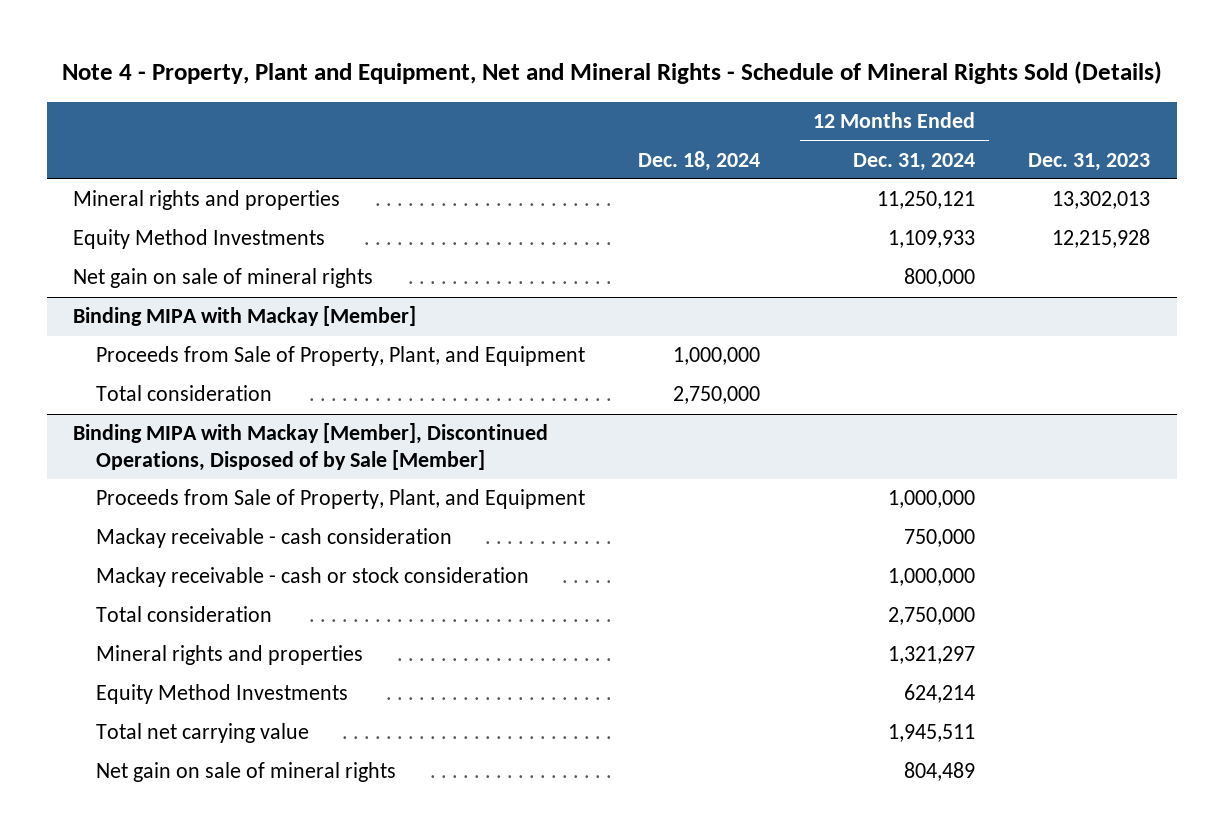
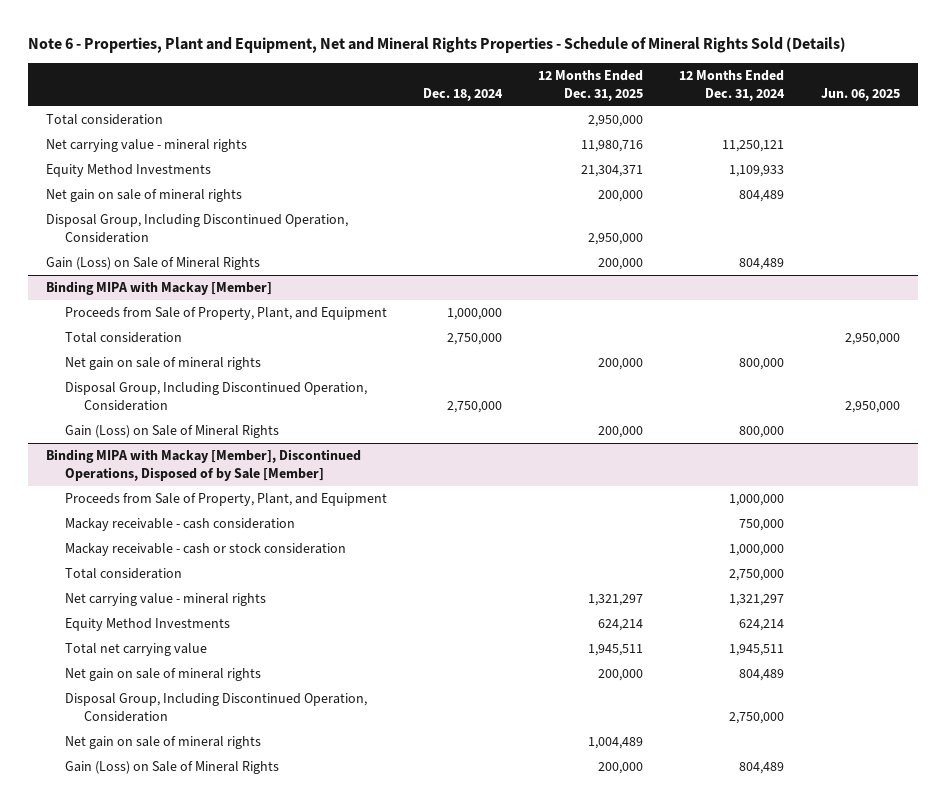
- Note 4 - Property, Plant and Equipment, Net and Mineral Rights - Schedule of Mineral Rights Sold (Details)
+ Note 6 - Properties, Plant and Equipment, Net and Mineral Rights Properties - Schedule of Mineral Rights Sold (Details)
- | Dec. 18, 2024 | 12 Months Ended Dec. 31, 2024 | Dec. 31, 2023
+ | Dec. 18, 2024 | 12 Months Ended Dec. 31, 2025 | 12 Months Ended Dec. 31, 2024 | Jun. 06, 2025
- Mineral rights and properties | | 11,250,121 | 13,302,013
+ Total consideration | | 2,950,000 | |
+ Net carrying value - mineral rights | | 11,980,716 | 11,250,121 |
- Net gain on sale of mineral rights | | 800,000 |
+ Net gain on sale of mineral rights | | 200,000 | 804,489 |
+ Disposal Group, Including Discontinued Operation, Consideration | | 2,950,000 | |
+ Gain (Loss) on Sale of Mineral Rights | | 200,000 | 804,489 |
@ Binding MIPA with Mackay [Member]
+ Net gain on sale of mineral rights | | 200,000 | 800,000 |
+ Disposal Group, Including Discontinued Operation, Consideration | 2,750,000 | | | 2,950,000
+ Gain (Loss) on Sale of Mineral Rights | | 200,000 | 800,000 |
@ Binding MIPA with Mackay [Member], Discontinued Operations, Disposed of by Sale [Member]
- Mineral rights and properties | | 1,321,297 |
+ Net carrying value - mineral rights | | 1,321,297 | 1,321,297 |
+ Disposal Group, Including Discontinued Operation, Consideration | | | 2,750,000 |
+ Net gain on sale of mineral rights | | 1,004,489 | |
+ Gain (Loss) on Sale of Mineral Rights | | 200,000 | 804,489 |

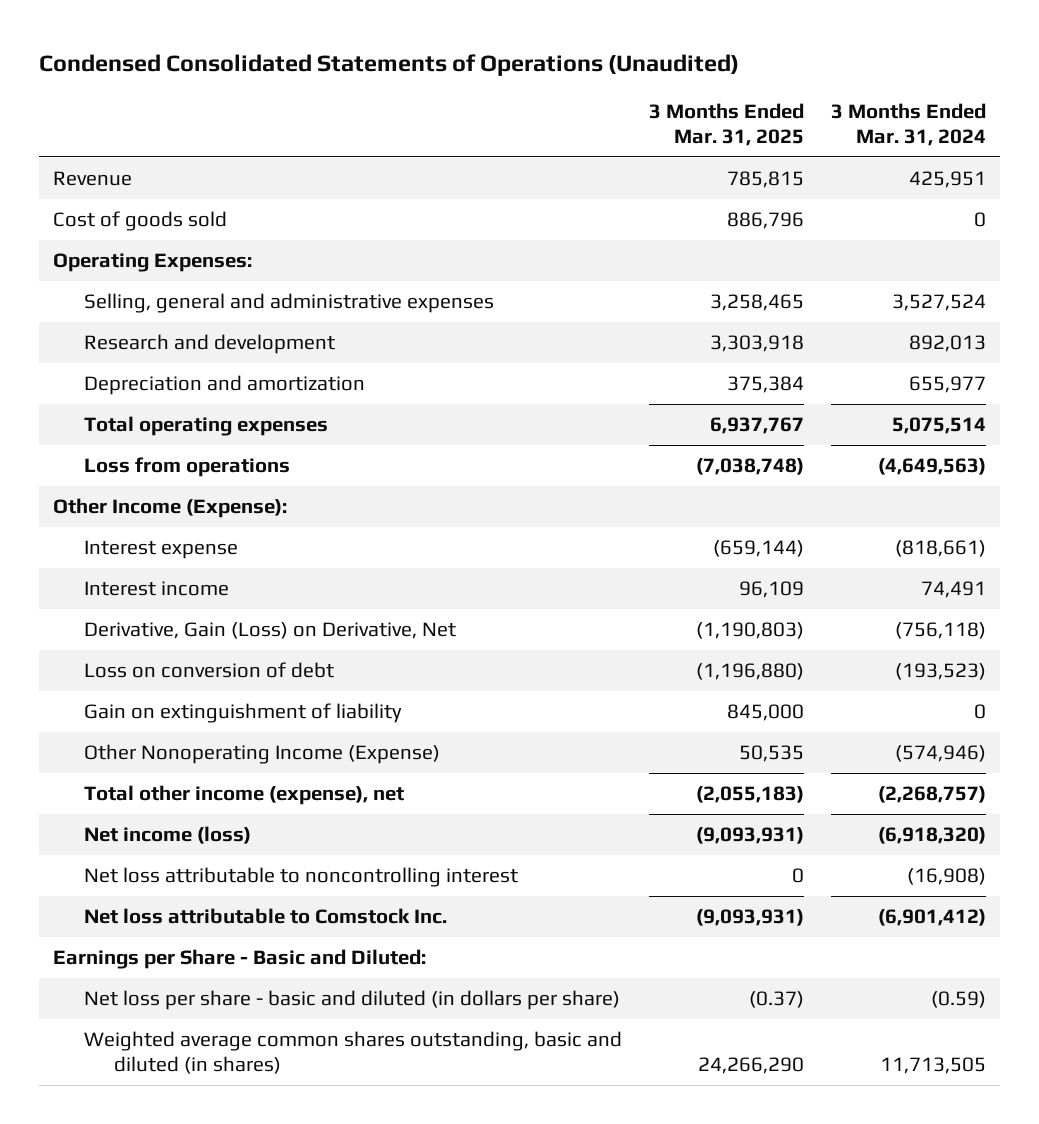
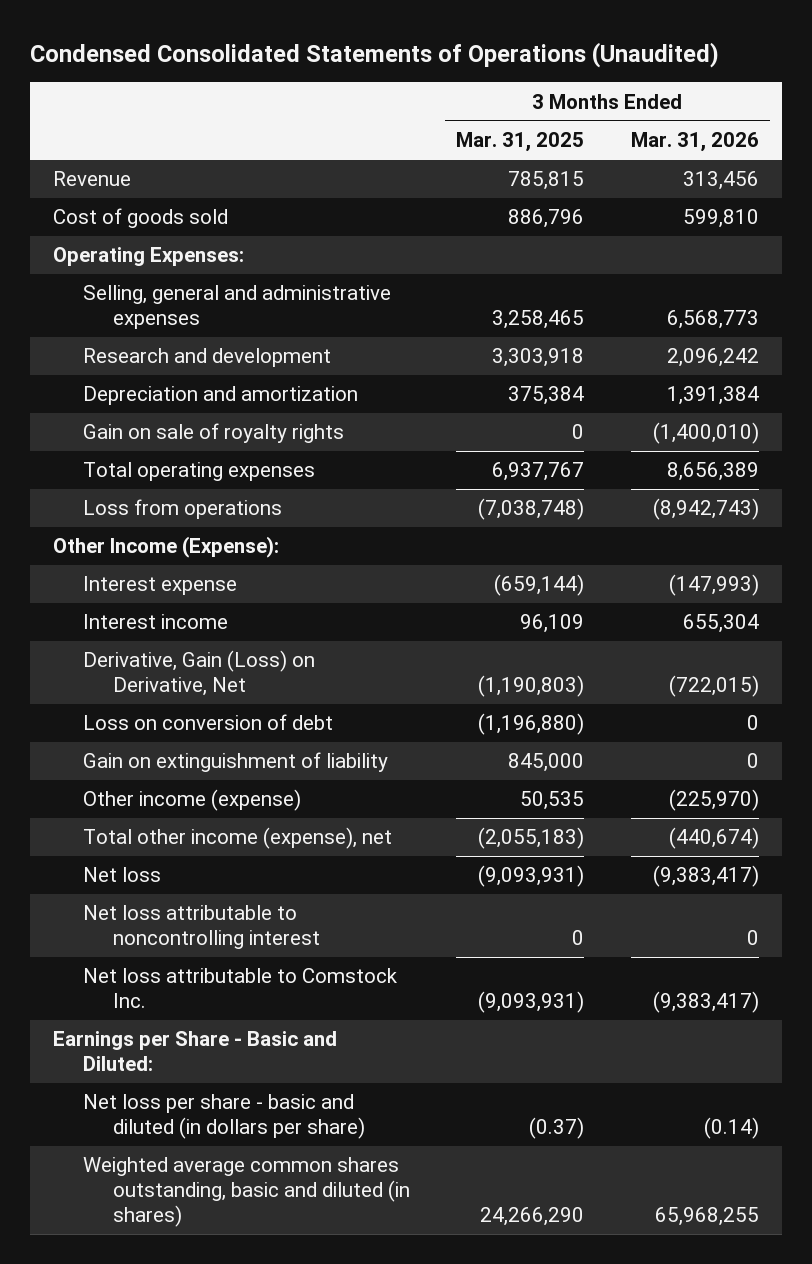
- | 3 Months Ended Mar. 31, 2025 | 3 Months Ended Mar. 31, 2024
+ | 3 Months Ended Mar. 31, 2025 | 3 Months Ended Mar. 31, 2026
+ Gain on sale of royalty rights | 0 | (1,400,010)
- Other Nonoperating Income (Expense) | 50,535 | (574,946)
+ Other income (expense) | 50,535 | (225,970)
- Net income (loss) | (9,093,931) | (6,918,320)
+ Net loss | (9,093,931) | (9,383,417)

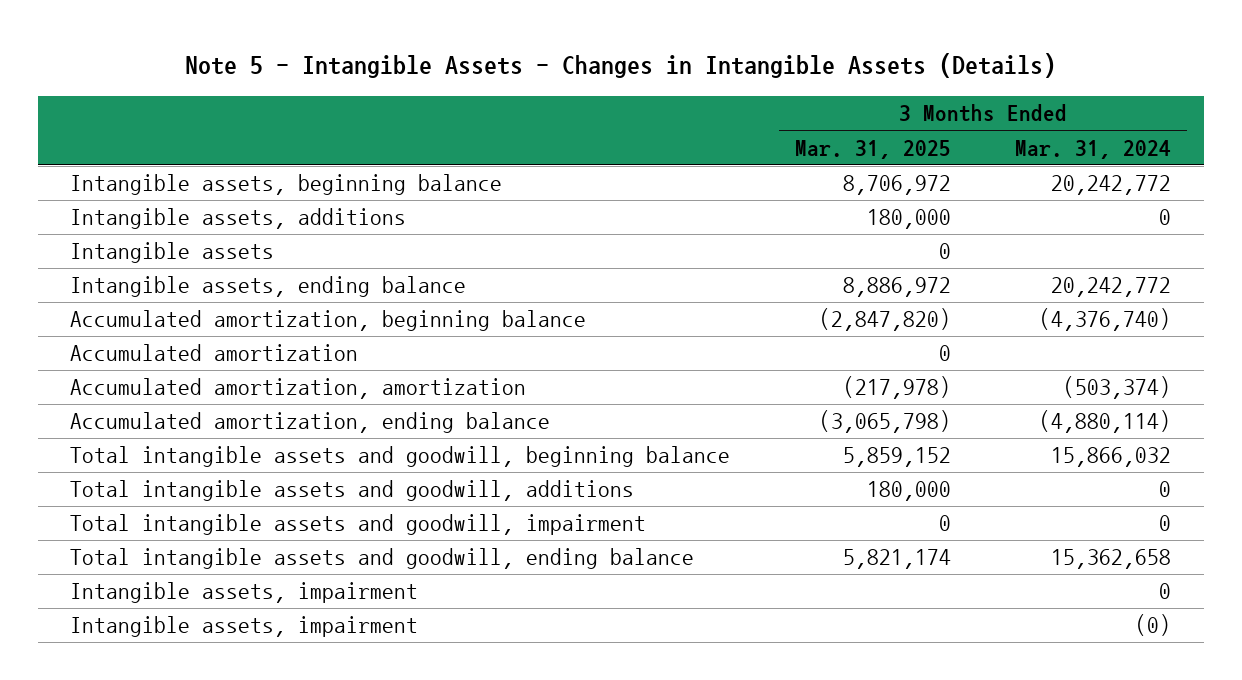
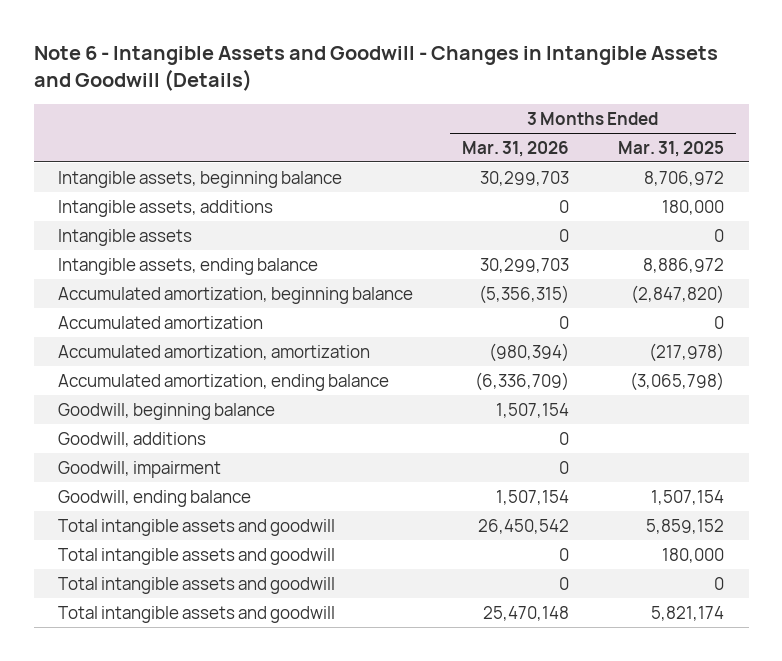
- Note 5 - Intangible Assets - Changes in Intangible Assets (Details)
+ Note 6 - Intangible Assets and Goodwill - Changes in Intangible Assets and Goodwill (Details)
- | 3 Months Ended Mar. 31, 2025 | 3 Months Ended Mar. 31, 2024
+ | 3 Months Ended Mar. 31, 2026 | 3 Months Ended Mar. 31, 2025
- Total intangible assets and goodwill, beginning balance | 5,859,152 | 15,866,032
- Total intangible assets and goodwill, additions | 180,000 | 0
- Total intangible assets and goodwill, impairment | 0 | 0
- Total intangible assets and goodwill, ending balance | 5,821,174 | 15,362,658
- Intangible assets, impairment | | 0
- Intangible assets, impairment | | (0)
+ Goodwill, beginning balance | 1,507,154 |
+ Goodwill, additions | 0 |
+ Goodwill, impairment | 0 |
+ Goodwill, ending balance | 1,507,154 | 1,507,154
+ Total intangible assets and goodwill | 26,450,542 | 5,859,152
+ Total intangible assets and goodwill | 0 | 180,000
+ Total intangible assets and goodwill | 0 | 0
+ Total intangible assets and goodwill | 25,470,148 | 5,821,174

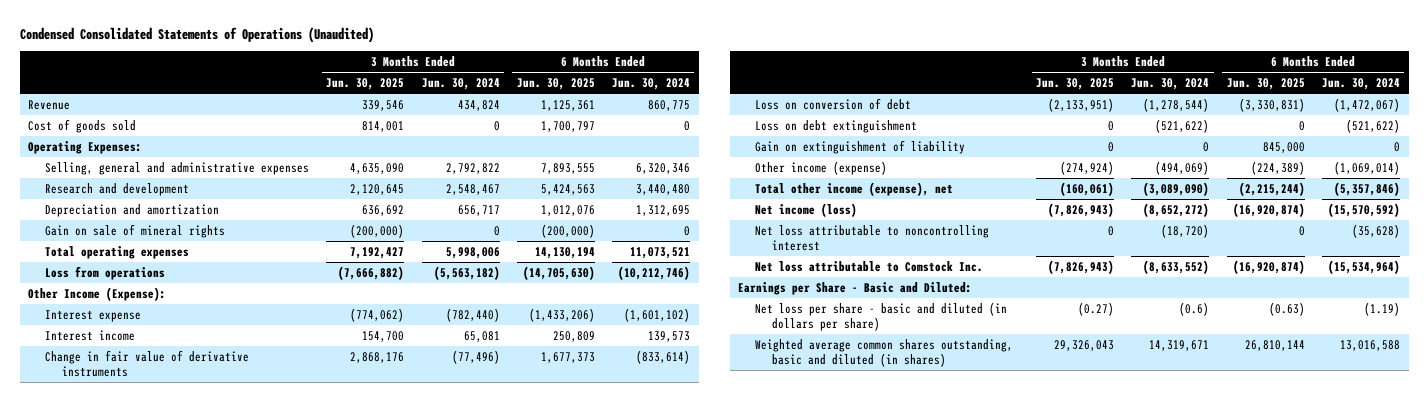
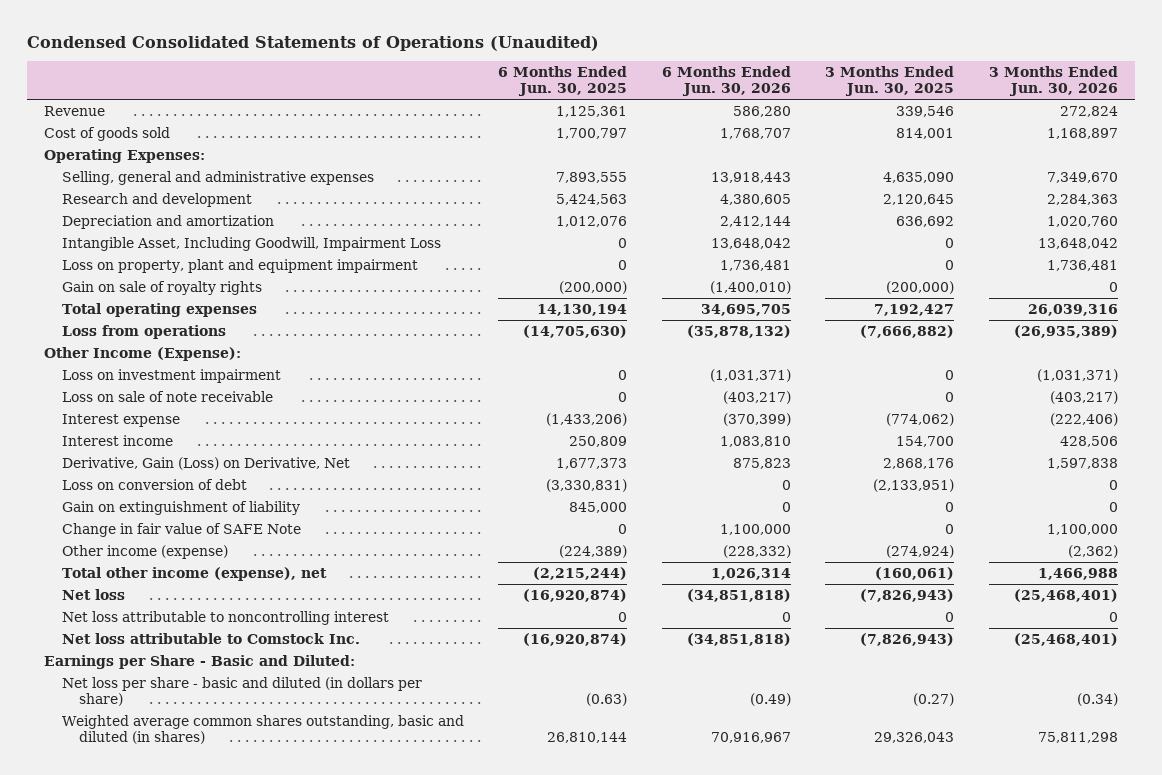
- | 3 Months Ended Jun. 30, 2025 | 3 Months Ended Jun. 30, 2024 | 6 Months Ended Jun. 30, 2025 | 6 Months Ended Jun. 30, 2024
+ | 6 Months Ended Jun. 30, 2025 | 6 Months Ended Jun. 30, 2026 | 3 Months Ended Jun. 30, 2025 | 3 Months Ended Jun. 30, 2026
- Gain on sale of mineral rights | (200,000) | 0 | (200,000) | 0
+ Intangible Asset, Including Goodwill, Impairment Loss | 0 | 13,648,042 | 0 | 13,648,042
+ Loss on property, plant and equipment impairment | 0 | 1,736,481 | 0 | 1,736,481
+ Gain on sale of royalty rights | (200,000) | (1,400,010) | (200,000) | 0
+ Loss on investment impairment | 0 | (1,031,371) | 0 | (1,031,371)
+ Loss on sale of note receivable | 0 | (403,217) | 0 | (403,217)
- Change in fair value of derivative instruments | 2,868,176 | (77,496) | 1,677,373 | (833,614)
+ Derivative, Gain (Loss) on Derivative, Net | 1,677,373 | 875,823 | 2,868,176 | 1,597,838
- Loss on debt extinguishment | 0 | (521,622) | 0 | (521,622)
+ Change in fair value of SAFE Note | 0 | 1,100,000 | 0 | 1,100,000
- Net income (loss) | (7,826,943) | (8,652,272) | (16,920,874) | (15,570,592)
+ Net loss | (16,920,874) | (34,851,818) | (7,826,943) | (25,468,401)

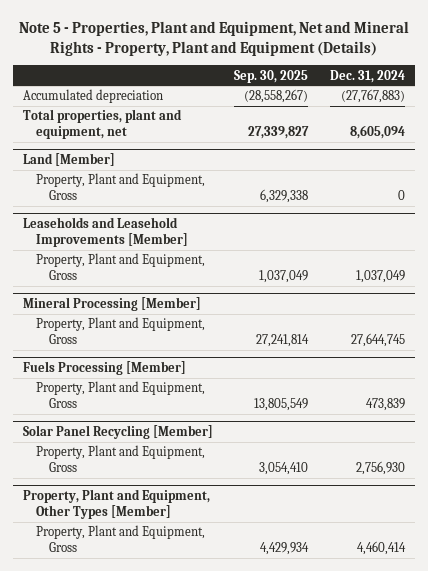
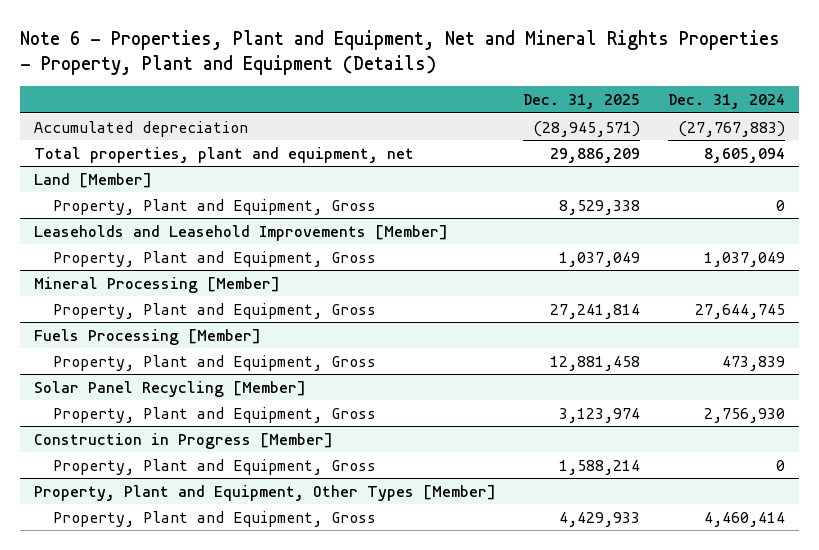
- Note 5 - Properties, Plant and Equipment, Net and Mineral Rights - Property, Plant and Equipment (Details)
+ Note 6 - Properties, Plant and Equipment, Net and Mineral Rights Properties - Property, Plant and Equipment (Details)
- | Sep. 30, 2025 | Dec. 31, 2024
+ | Dec. 31, 2025 | Dec. 31, 2024
+ Construction in Progress [Member]
+ Property, Plant and Equipment, Gross | 1,588,214 | 0

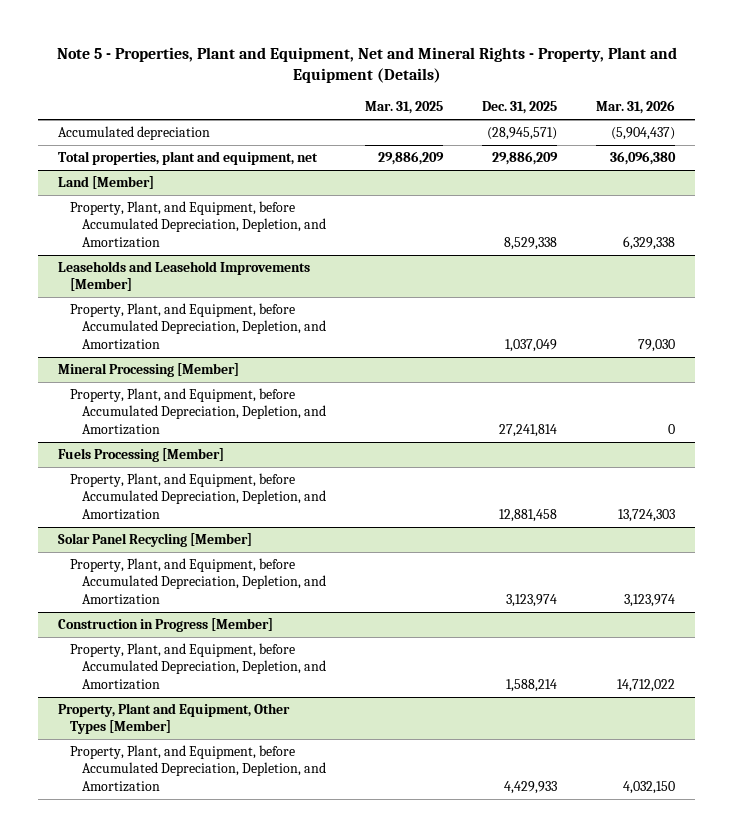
- Note 6 - Properties, Plant and Equipment, Net and Mineral Rights Properties - Property, Plant and Equipment (Details)
+ Note 5 - Properties, Plant and Equipment, Net and Mineral Rights - Property, Plant and Equipment (Details)
- | Dec. 31, 2025 | Dec. 31, 2024
+ | Mar. 31, 2025 | Dec. 31, 2025 | Mar. 31, 2026
@ Land [Member]
- Property, Plant and Equipment, Gross | 8,529,338 | 0
+ Property, Plant, and Equipment, before Accumulated Depreciation, Depletion, and Amortization | | 8,529,338 | 6,329,338
@ Leaseholds and Leasehold Improvements [Member]
- Property, Plant and Equipment, Gross | 1,037,049 | 1,037,049
+ Property, Plant, and Equipment, before Accumulated Depreciation, Depletion, and Amortization | | 1,037,049 | 79,030
@ Mineral Processing [Member]
- Property, Plant and Equipment, Gross | 27,241,814 | 27,644,745
+ Property, Plant, and Equipment, before Accumulated Depreciation, Depletion, and Amortization | | 27,241,814 | 0
@ Fuels Processing [Member]
- Property, Plant and Equipment, Gross | 12,881,458 | 473,839
+ Property, Plant, and Equipment, before Accumulated Depreciation, Depletion, and Amortization | | 12,881,458 | 13,724,303
@ Solar Panel Recycling [Member]
- Property, Plant and Equipment, Gross | 3,123,974 | 2,756,930
+ Property, Plant, and Equipment, before Accumulated Depreciation, Depletion, and Amortization | | 3,123,974 | 3,123,974
@ Construction in Progress [Member]
- Property, Plant and Equipment, Gross | 1,588,214 | 0
+ Property, Plant, and Equipment, before Accumulated Depreciation, Depletion, and Amortization | | 1,588,214 | 14,712,022
@ Property, Plant and Equipment, Other Types [Member]
- Property, Plant and Equipment, Gross | 4,429,933 | 4,460,414
+ Property, Plant, and Equipment, before Accumulated Depreciation, Depletion, and Amortization | | 4,429,933 | 4,032,150

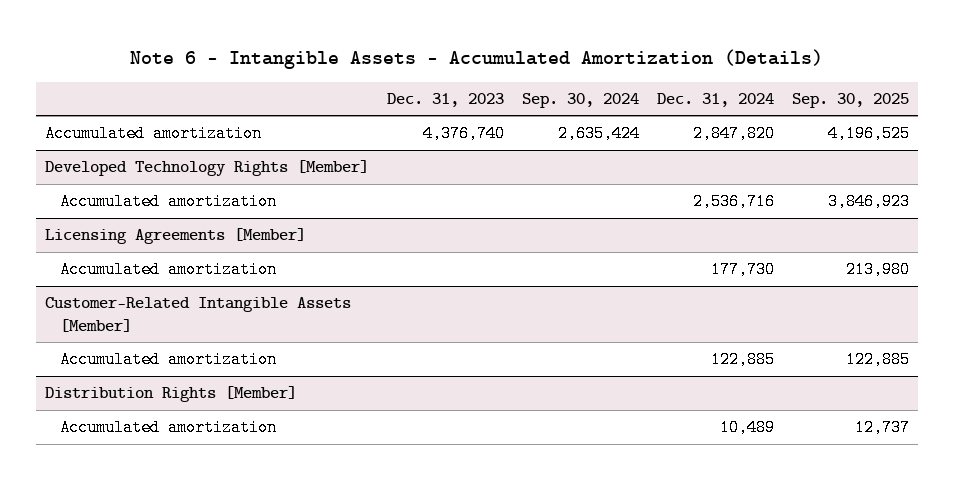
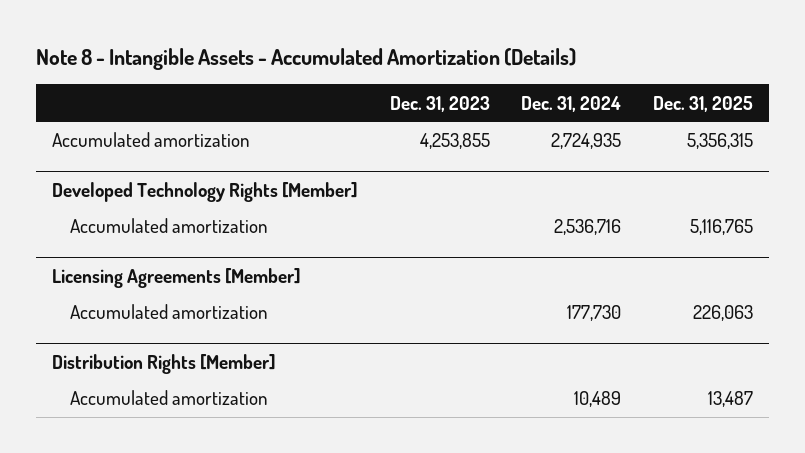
- Note 6 - Intangible Assets - Accumulated Amortization (Details)
+ Note 8 - Intangible Assets - Accumulated Amortization (Details)
- | Dec. 31, 2023 | Sep. 30, 2024 | Dec. 31, 2024 | Sep. 30, 2025
+ | Dec. 31, 2023 | Dec. 31, 2024 | Dec. 31, 2025
- Accumulated amortization | 4,376,740 | 2,635,424 | 2,847,820 | 4,196,525
+ Accumulated amortization | 4,253,855 | 2,724,935 | 5,356,315
- Customer-Related Intangible Assets [Member]
- Accumulated amortization | | | 122,885 | 122,885

